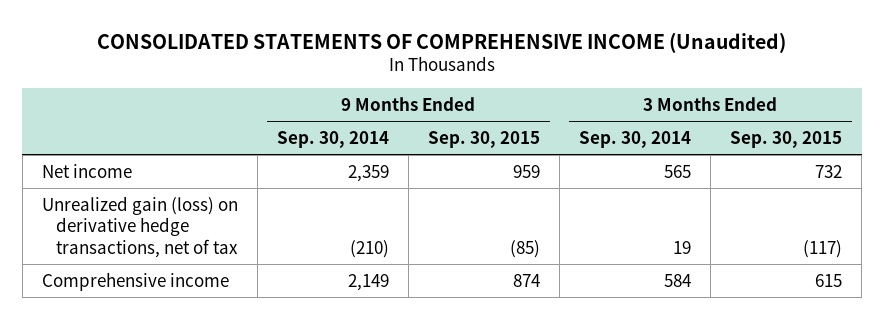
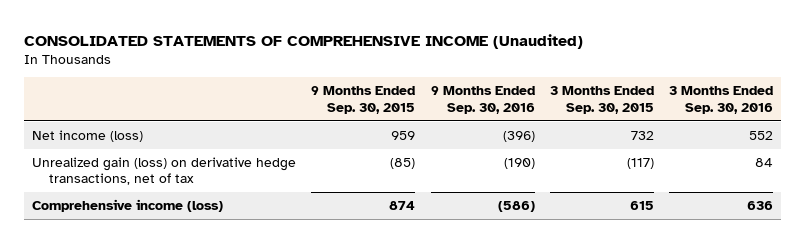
- | 9 Months Ended Sep. 30, 2014 | 9 Months Ended Sep. 30, 2015 | 3 Months Ended Sep. 30, 2014 | 3 Months Ended Sep. 30, 2015
+ | 9 Months Ended Sep. 30, 2015 | 9 Months Ended Sep. 30, 2016 | 3 Months Ended Sep. 30, 2015 | 3 Months Ended Sep. 30, 2016
- Net income | 2,359 | 959 | 565 | 732
+ Net income (loss) | 959 | (396) | 732 | 552
- Comprehensive income | 2,149 | 874 | 584 | 615
+ Comprehensive income (loss) | 874 | (586) | 615 | 636

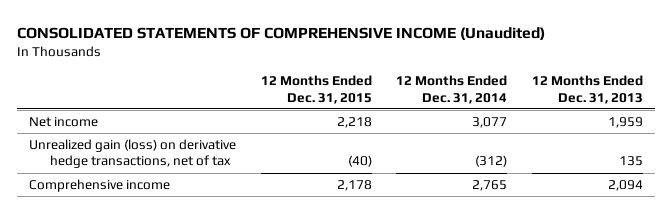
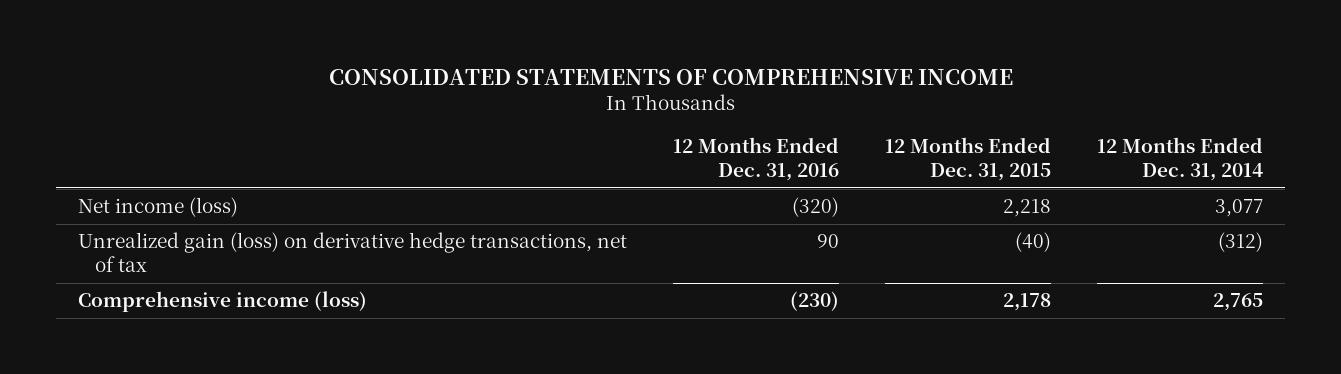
- CONSOLIDATED STATEMENTS OF COMPREHENSIVE INCOME (Unaudited)
+ CONSOLIDATED STATEMENTS OF COMPREHENSIVE INCOME
- | 12 Months Ended Dec. 31, 2015 | 12 Months Ended Dec. 31, 2014 | 12 Months Ended Dec. 31, 2013
+ | 12 Months Ended Dec. 31, 2016 | 12 Months Ended Dec. 31, 2015 | 12 Months Ended Dec. 31, 2014
- Net income | 2,218 | 3,077 | 1,959
+ Net income (loss) | (320) | 2,218 | 3,077
- Comprehensive income | 2,178 | 2,765 | 2,094
+ Comprehensive income (loss) | (230) | 2,178 | 2,765

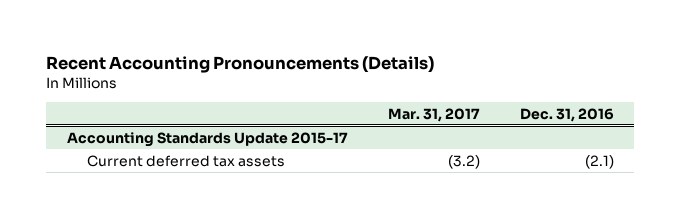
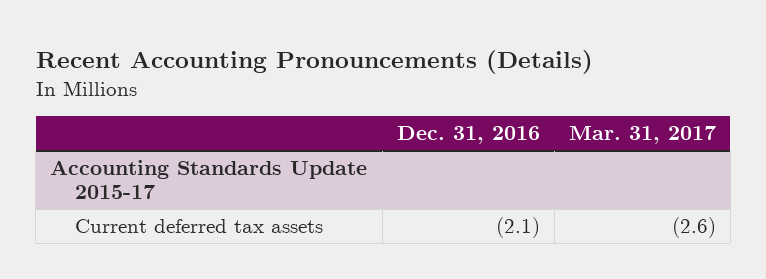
- | Mar. 31, 2017 | Dec. 31, 2016
+ | Dec. 31, 2016 | Mar. 31, 2017
@ Accounting Standards Update 2015-17
- Current deferred tax assets | (3.2) | (2.1)
+ Current deferred tax assets | (2.1) | (2.6)

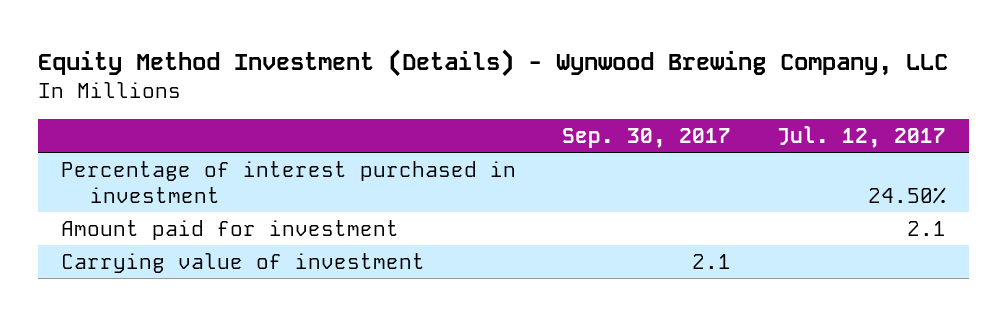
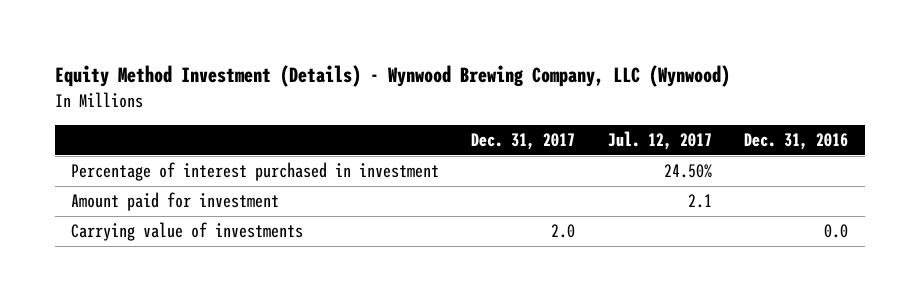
- Equity Method Investment (Details) - Wynwood Brewing Company, LLC
+ Equity Method Investment (Details) - Wynwood Brewing Company, LLC (Wynwood)
- | Sep. 30, 2017 | Jul. 12, 2017
+ | Dec. 31, 2017 | Jul. 12, 2017 | Dec. 31, 2016
- Carrying value of investment | 2.1 |
+ Carrying value of investments | 2.0 | | 0.0

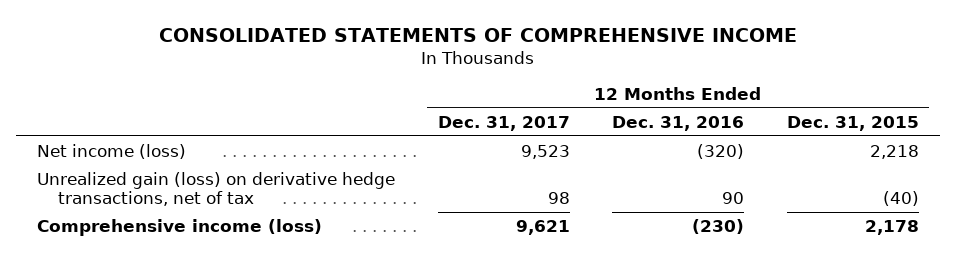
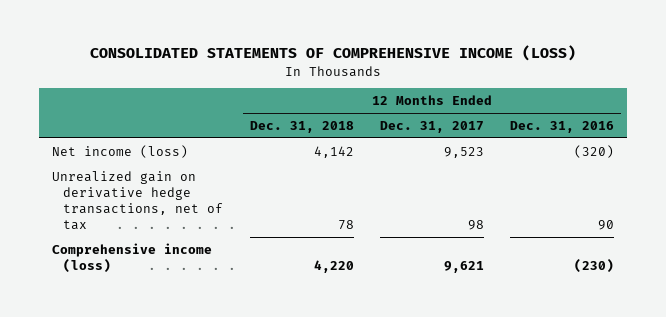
- CONSOLIDATED STATEMENTS OF COMPREHENSIVE INCOME
+ CONSOLIDATED STATEMENTS OF COMPREHENSIVE INCOME (LOSS)
- | 12 Months Ended Dec. 31, 2017 | 12 Months Ended Dec. 31, 2016 | 12 Months Ended Dec. 31, 2015
+ | 12 Months Ended Dec. 31, 2018 | 12 Months Ended Dec. 31, 2017 | 12 Months Ended Dec. 31, 2016
- Unrealized gain (loss) on derivative hedge transactions, net of tax | 98 | 90 | (40)
+ Unrealized gain on derivative hedge transactions, net of tax | 78 | 98 | 90

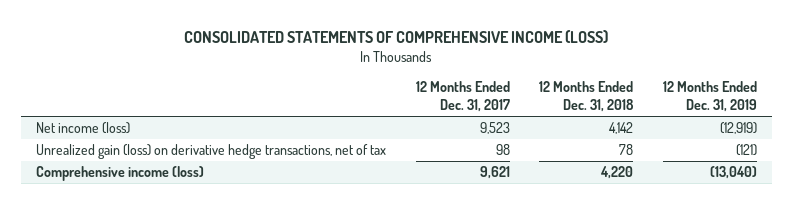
- | 12 Months Ended Dec. 31, 2018 | 12 Months Ended Dec. 31, 2017 | 12 Months Ended Dec. 31, 2016
+ | 12 Months Ended Dec. 31, 2017 | 12 Months Ended Dec. 31, 2018 | 12 Months Ended Dec. 31, 2019
- Unrealized gain on derivative hedge transactions, net of tax | 78 | 98 | 90
+ Unrealized gain (loss) on derivative hedge transactions, net of tax | 98 | 78 | (121)

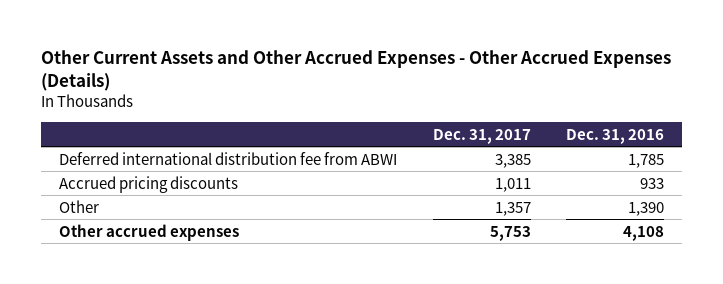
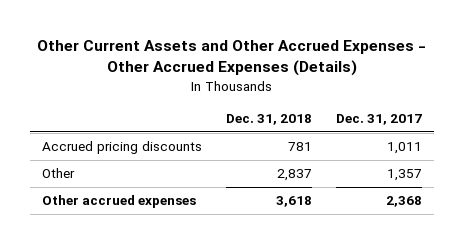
- | Dec. 31, 2017 | Dec. 31, 2016
+ | Dec. 31, 2018 | Dec. 31, 2017
- Deferred international distribution fee from ABWI | 3,385 | 1,785
- Other accrued expenses | 5,753 | 4,108
+ Other accrued expenses | 3,618 | 2,368

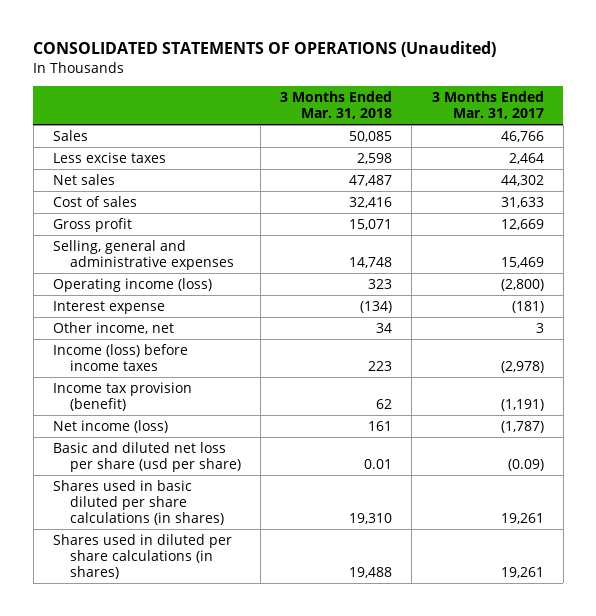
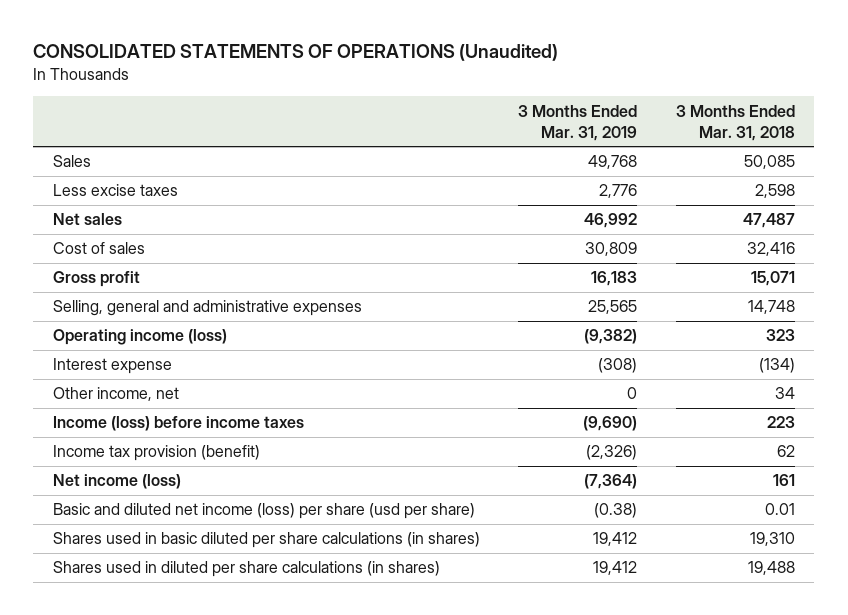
- | 3 Months Ended Mar. 31, 2018 | 3 Months Ended Mar. 31, 2017
+ | 3 Months Ended Mar. 31, 2019 | 3 Months Ended Mar. 31, 2018
- Basic and diluted net loss per share (usd per share) | 0.01 | (0.09)
+ Basic and diluted net income (loss) per share (usd per share) | (0.38) | 0.01

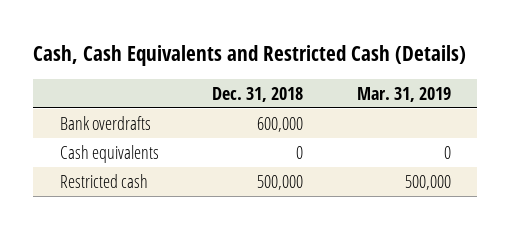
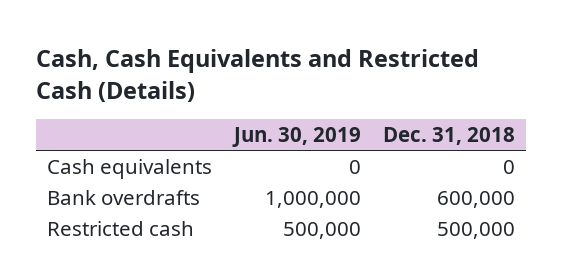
- | Dec. 31, 2018 | Mar. 31, 2019
+ | Jun. 30, 2019 | Dec. 31, 2018
moved down: Bank overdrafts | 1,000,000 | 600,000

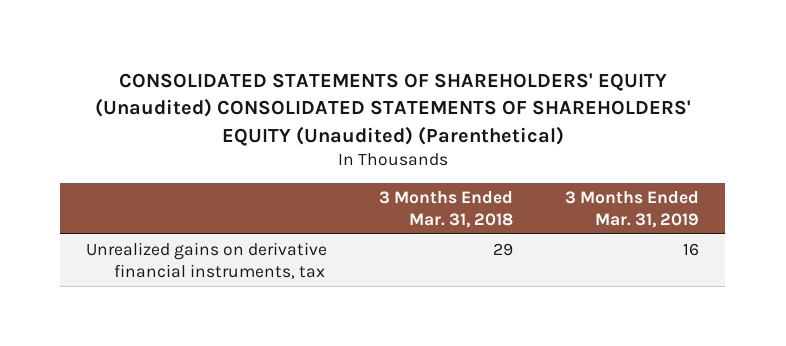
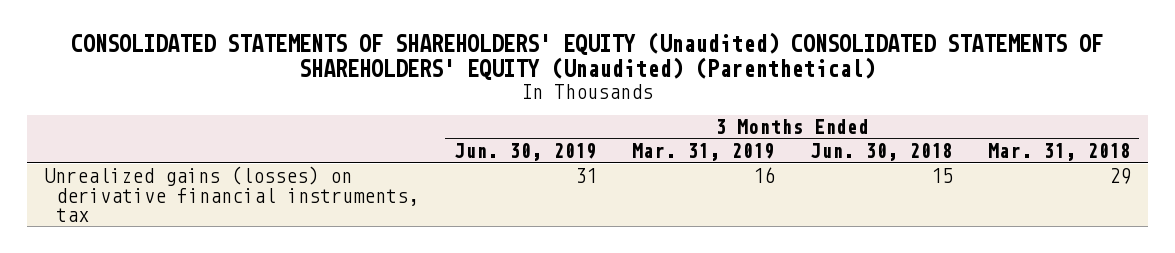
- | 3 Months Ended Mar. 31, 2018 | 3 Months Ended Mar. 31, 2019
+ | 3 Months Ended Jun. 30, 2019 | 3 Months Ended Mar. 31, 2019 | 3 Months Ended Jun. 30, 2018 | 3 Months Ended Mar. 31, 2018
- Unrealized gains on derivative financial instruments, tax | 29 | 16
+ Unrealized gains (losses) on derivative financial instruments, tax | 31 | 16 | 15 | 29

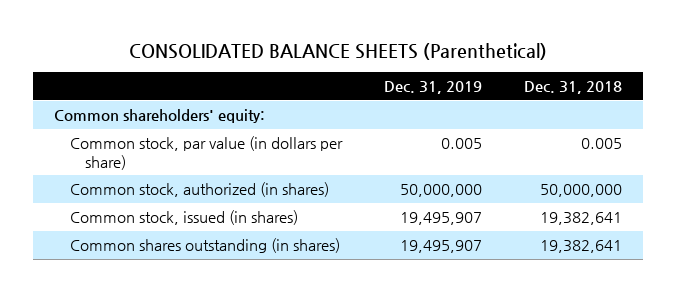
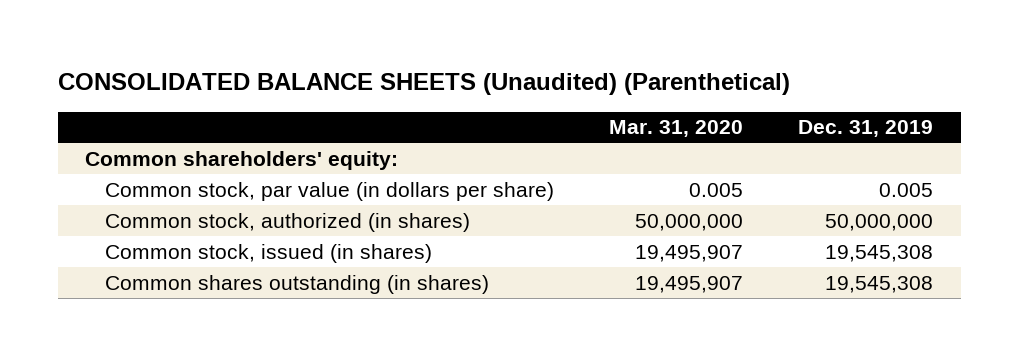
- CONSOLIDATED BALANCE SHEETS (Parenthetical)
+ CONSOLIDATED BALANCE SHEETS (Unaudited) (Parenthetical)
- | Dec. 31, 2019 | Dec. 31, 2018
+ | Mar. 31, 2020 | Dec. 31, 2019
- Common stock, issued (in shares) | 19,495,907 | 19,382,641
- Common shares outstanding (in shares) | 19,495,907 | 19,382,641
+ Common stock, issued (in shares) | 19,495,907 | 19,545,308
+ Common shares outstanding (in shares) | 19,495,907 | 19,545,308

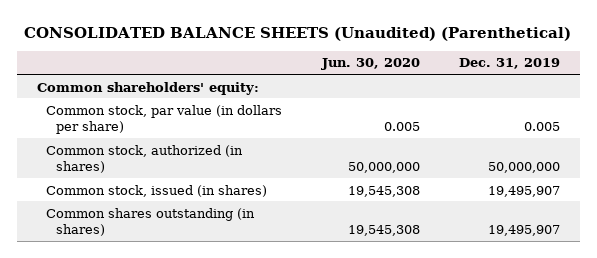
- | Mar. 31, 2020 | Dec. 31, 2019
+ | Jun. 30, 2020 | Dec. 31, 2019
- Common stock, issued (in shares) | 19,495,907 | 19,545,308
- Common shares outstanding (in shares) | 19,495,907 | 19,545,308
+ Common stock, issued (in shares) | 19,545,308 | 19,495,907
+ Common shares outstanding (in shares) | 19,545,308 | 19,495,907

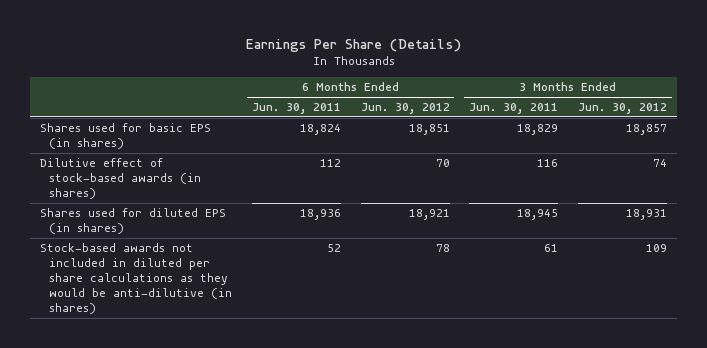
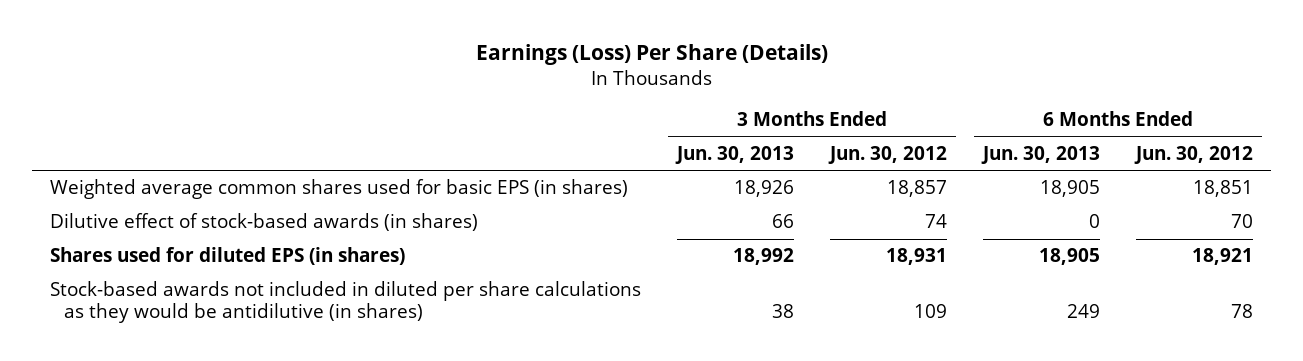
- Earnings Per Share (Details)
+ Earnings (Loss) Per Share (Details)
- | 6 Months Ended Jun. 30, 2011 | 6 Months Ended Jun. 30, 2012 | 3 Months Ended Jun. 30, 2011 | 3 Months Ended Jun. 30, 2012
+ | 3 Months Ended Jun. 30, 2013 | 3 Months Ended Jun. 30, 2012 | 6 Months Ended Jun. 30, 2013 | 6 Months Ended Jun. 30, 2012
- Shares used for basic EPS (in shares) | 18,824 | 18,851 | 18,829 | 18,857
+ Weighted average common shares used for basic EPS (in shares) | 18,926 | 18,857 | 18,905 | 18,851
- Stock-based awards not included in diluted per share calculations as they would be anti-dilutive (in shares) | 52 | 78 | 61 | 109
+ Stock-based awards not included in diluted per share calculations as they would be antidilutive (in shares) | 38 | 109 | 249 | 78

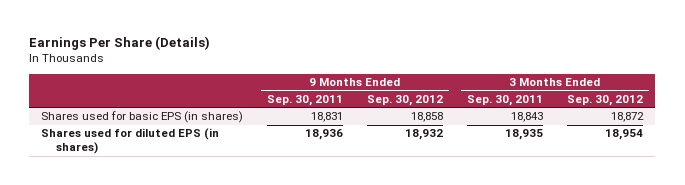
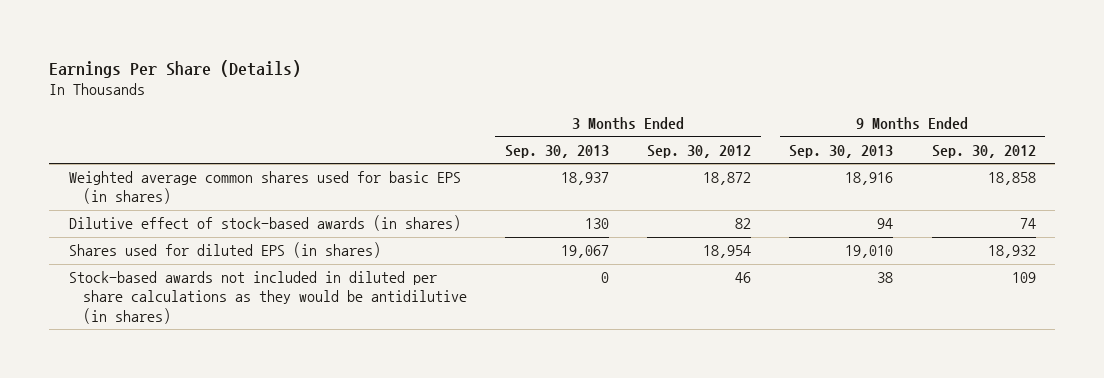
- | 9 Months Ended Sep. 30, 2011 | 9 Months Ended Sep. 30, 2012 | 3 Months Ended Sep. 30, 2011 | 3 Months Ended Sep. 30, 2012
+ | 3 Months Ended Sep. 30, 2013 | 3 Months Ended Sep. 30, 2012 | 9 Months Ended Sep. 30, 2013 | 9 Months Ended Sep. 30, 2012
- Shares used for basic EPS (in shares) | 18,831 | 18,858 | 18,843 | 18,872
+ Weighted average common shares used for basic EPS (in shares) | 18,937 | 18,872 | 18,916 | 18,858
+ Dilutive effect of stock-based awards (in shares) | 130 | 82 | 94 | 74
+ Stock-based awards not included in diluted per share calculations as they would be antidilutive (in shares) | 0 | 46 | 38 | 109

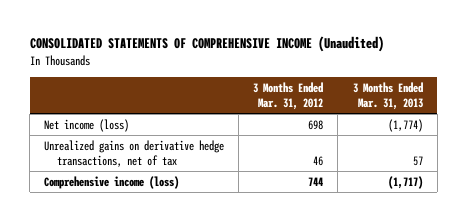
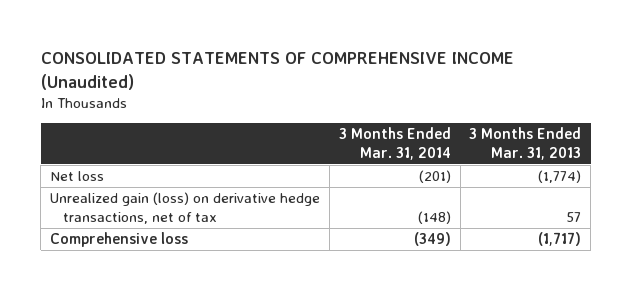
- | 3 Months Ended Mar. 31, 2012 | 3 Months Ended Mar. 31, 2013
+ | 3 Months Ended Mar. 31, 2014 | 3 Months Ended Mar. 31, 2013
- Net income (loss) | 698 | (1,774)
- Unrealized gains on derivative hedge transactions, net of tax | 46 | 57
- Comprehensive income (loss) | 744 | (1,717)
+ Net loss | (201) | (1,774)
+ Unrealized gain (loss) on derivative hedge transactions, net of tax | (148) | 57
+ Comprehensive loss | (349) | (1,717)

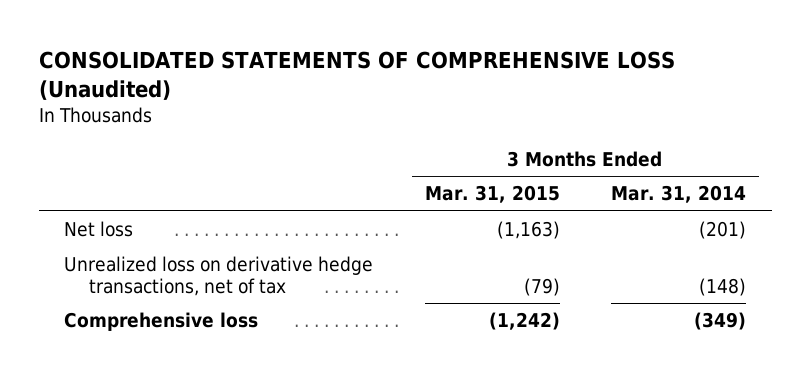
- CONSOLIDATED STATEMENTS OF COMPREHENSIVE INCOME (Unaudited)
+ CONSOLIDATED STATEMENTS OF COMPREHENSIVE LOSS (Unaudited)
- | 3 Months Ended Mar. 31, 2014 | 3 Months Ended Mar. 31, 2013
+ | 3 Months Ended Mar. 31, 2015 | 3 Months Ended Mar. 31, 2014
- Unrealized gain (loss) on derivative hedge transactions, net of tax | (148) | 57
+ Unrealized loss on derivative hedge transactions, net of tax | (79) | (148)

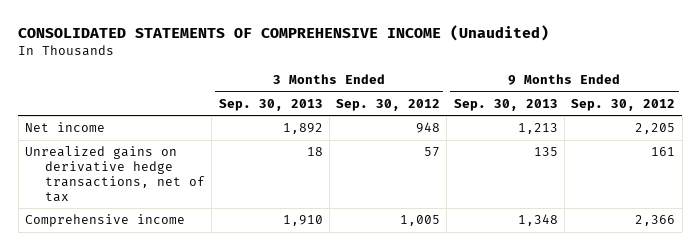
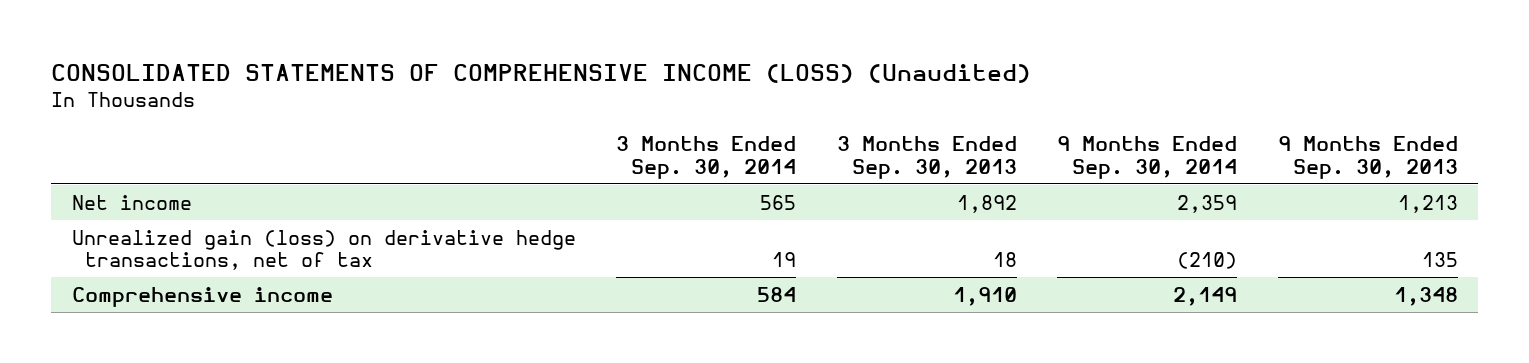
- CONSOLIDATED STATEMENTS OF COMPREHENSIVE INCOME (Unaudited)
+ CONSOLIDATED STATEMENTS OF COMPREHENSIVE INCOME (LOSS) (Unaudited)
- | 3 Months Ended Sep. 30, 2013 | 3 Months Ended Sep. 30, 2012 | 9 Months Ended Sep. 30, 2013 | 9 Months Ended Sep. 30, 2012
+ | 3 Months Ended Sep. 30, 2014 | 3 Months Ended Sep. 30, 2013 | 9 Months Ended Sep. 30, 2014 | 9 Months Ended Sep. 30, 2013
- Unrealized gains on derivative hedge transactions, net of tax | 18 | 57 | 135 | 161
+ Unrealized gain (loss) on derivative hedge transactions, net of tax | 19 | 18 | (210) | 135

